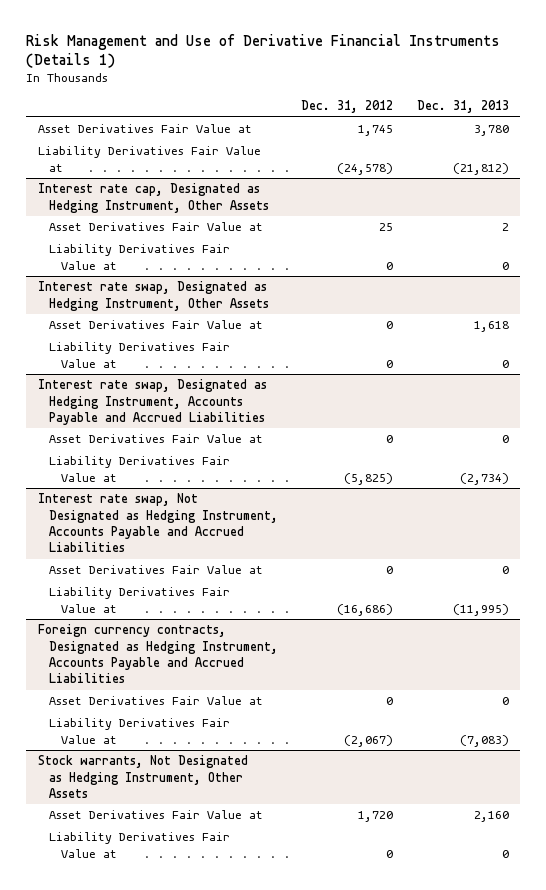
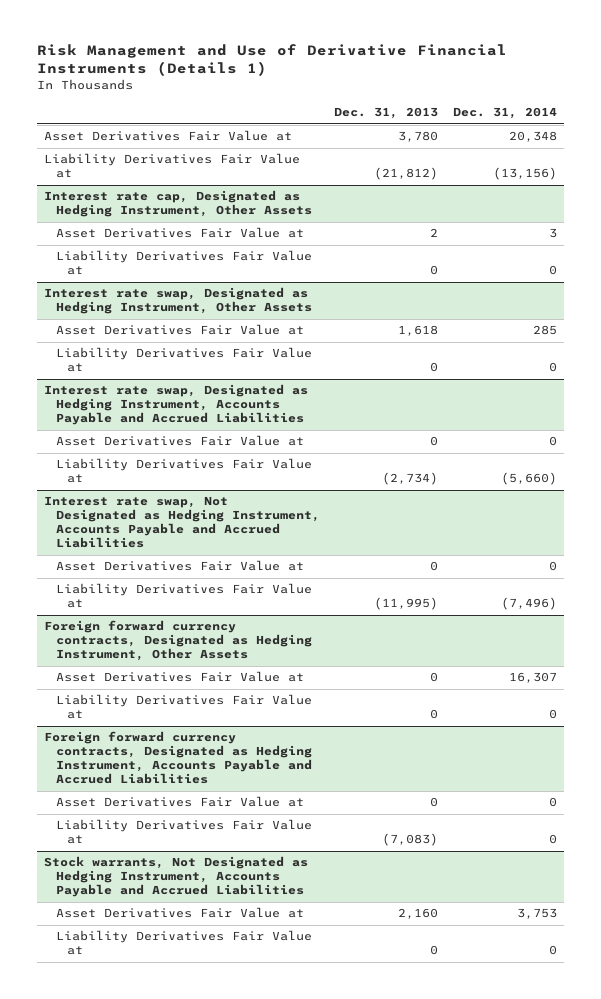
- | Dec. 31, 2012 | Dec. 31, 2013
+ | Dec. 31, 2013 | Dec. 31, 2014
- Foreign currency contracts, Designated as Hedging Instrument, Accounts Payable and Accrued Liabilities
+ Foreign forward currency contracts, Designated as Hedging Instrument, Other Assets
+ Liability Derivatives Fair Value at | 0 | 0
+ Foreign forward currency contracts, Designated as Hedging Instrument, Accounts Payable and Accrued Liabilities
+ Asset Derivatives Fair Value at | 0 | 0
- Stock warrants, Not Designated as Hedging Instrument, Other Assets
+ Stock warrants, Not Designated as Hedging Instrument, Accounts Payable and Accrued Liabilities

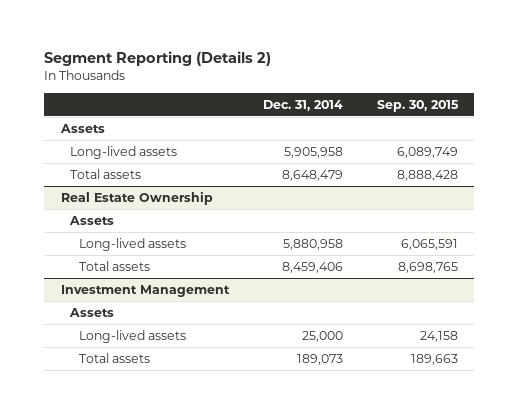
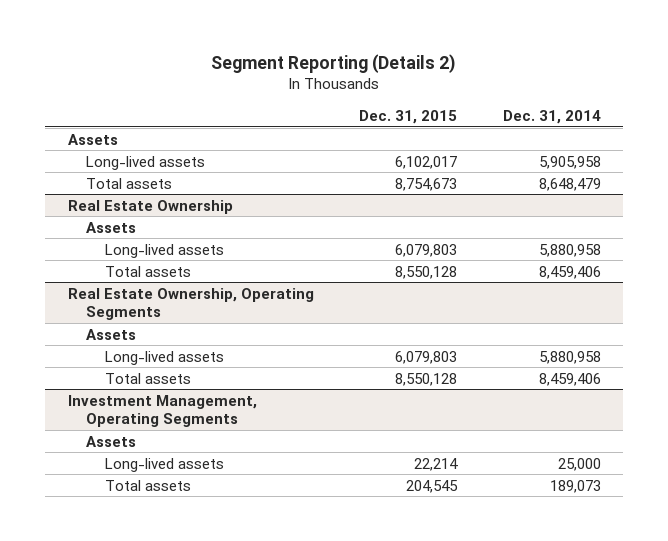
- | Dec. 31, 2014 | Sep. 30, 2015
+ | Dec. 31, 2015 | Dec. 31, 2014
- Investment Management
+ Real Estate Ownership, Operating Segments
+ Long-lived assets | 6,079,803 | 5,880,958
+ Total assets | 8,550,128 | 8,459,406
+ Investment Management, Operating Segments
+ Assets

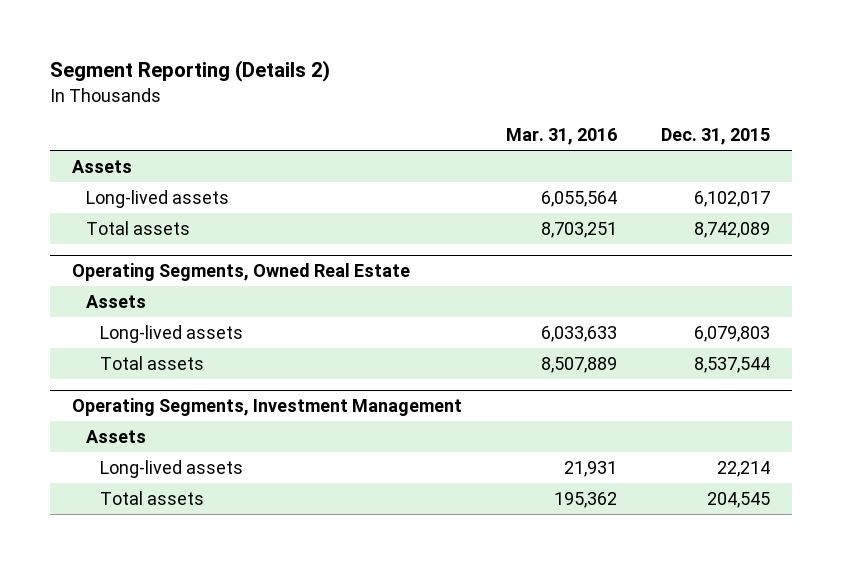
- | Dec. 31, 2015 | Dec. 31, 2014
+ | Mar. 31, 2016 | Dec. 31, 2015
- Total assets | 8,754,673 | 8,648,479
- Real Estate Ownership
- Assets
- Long-lived assets | 6,079,803 | 5,880,958
- Total assets | 8,550,128 | 8,459,406
- Real Estate Ownership, Operating Segments
+ Total assets | 8,703,251 | 8,742,089
+ Operating Segments, Owned Real Estate
- Total assets | 8,550,128 | 8,459,406
- Investment Management, Operating Segments
+ Total assets | 8,507,889 | 8,537,544
+ Operating Segments, Investment Management

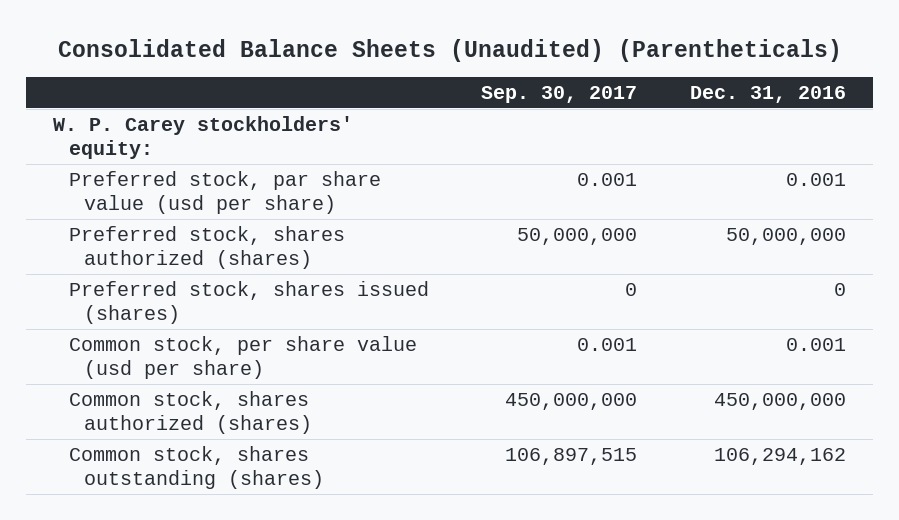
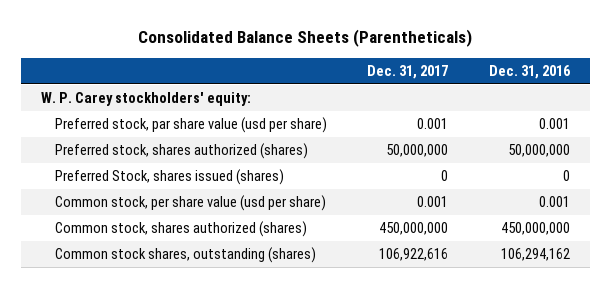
- Consolidated Balance Sheets (Unaudited) (Parentheticals)
+ Consolidated Balance Sheets (Parentheticals)
- | Sep. 30, 2017 | Dec. 31, 2016
+ | Dec. 31, 2017 | Dec. 31, 2016
- Preferred stock, shares issued (shares) | 0 | 0
+ Preferred Stock, shares issued (shares) | 0 | 0
- Common stock, shares outstanding (shares) | 106,897,515 | 106,294,162
+ Common stock shares, outstanding (shares) | 106,922,616 | 106,294,162

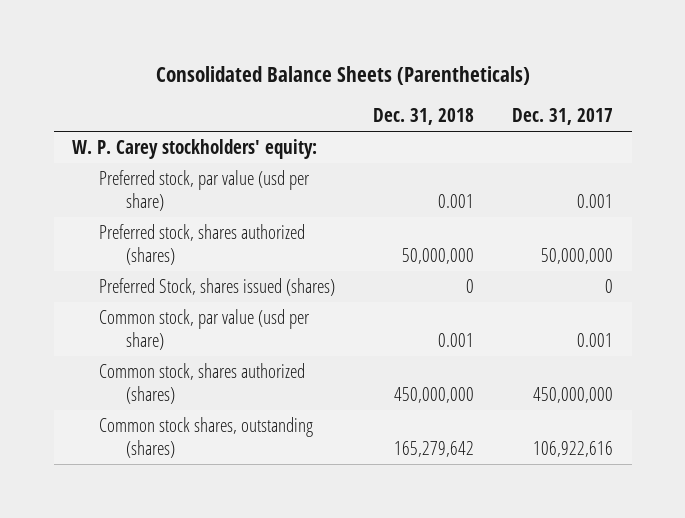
- | Dec. 31, 2017 | Dec. 31, 2016
+ | Dec. 31, 2018 | Dec. 31, 2017
- Preferred stock, par share value (usd per share) | 0.001 | 0.001
+ Preferred stock, par value (usd per share) | 0.001 | 0.001
- Common stock, per share value (usd per share) | 0.001 | 0.001
+ Common stock, par value (usd per share) | 0.001 | 0.001

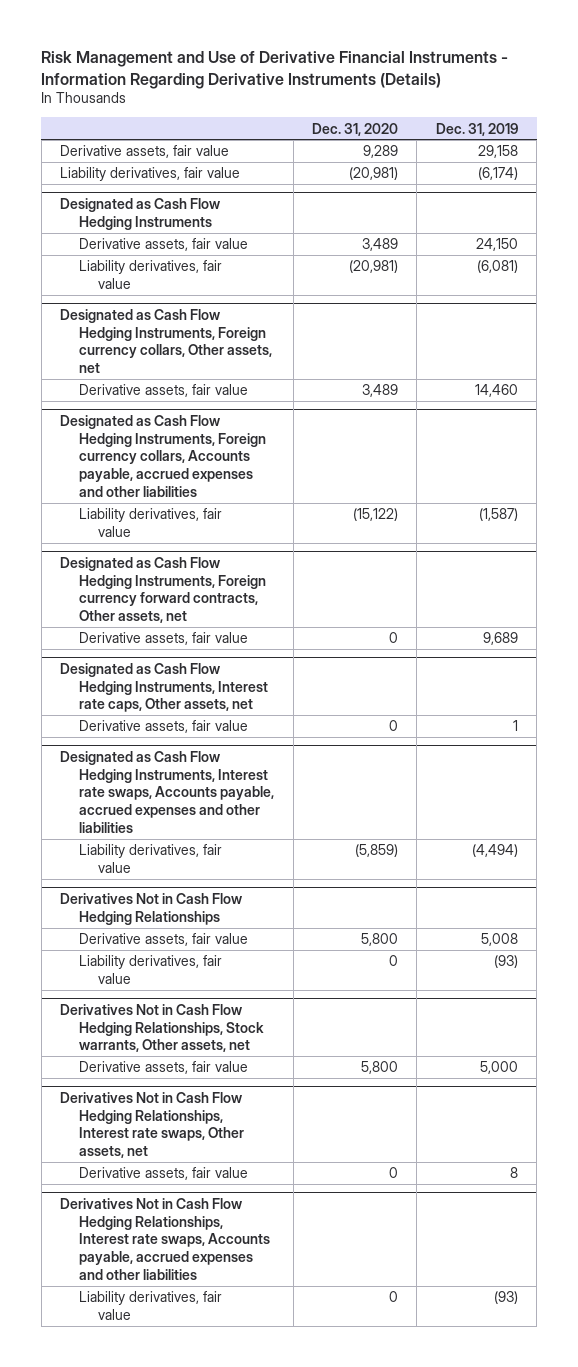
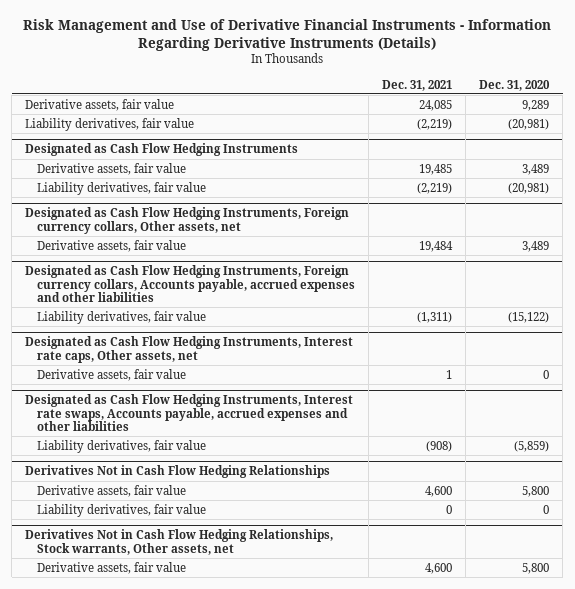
- | Dec. 31, 2020 | Dec. 31, 2019
+ | Dec. 31, 2021 | Dec. 31, 2020
- Designated as Cash Flow Hedging Instruments, Foreign currency forward contracts, Other assets, net
- Derivative assets, fair value | 0 | 9,689
- Derivatives Not in Cash Flow Hedging Relationships, Interest rate swaps, Other assets, net
- Derivative assets, fair value | 0 | 8
- Derivatives Not in Cash Flow Hedging Relationships, Interest rate swaps, Accounts payable, accrued expenses and other liabilities
- Liability derivatives, fair value | 0 | (93)

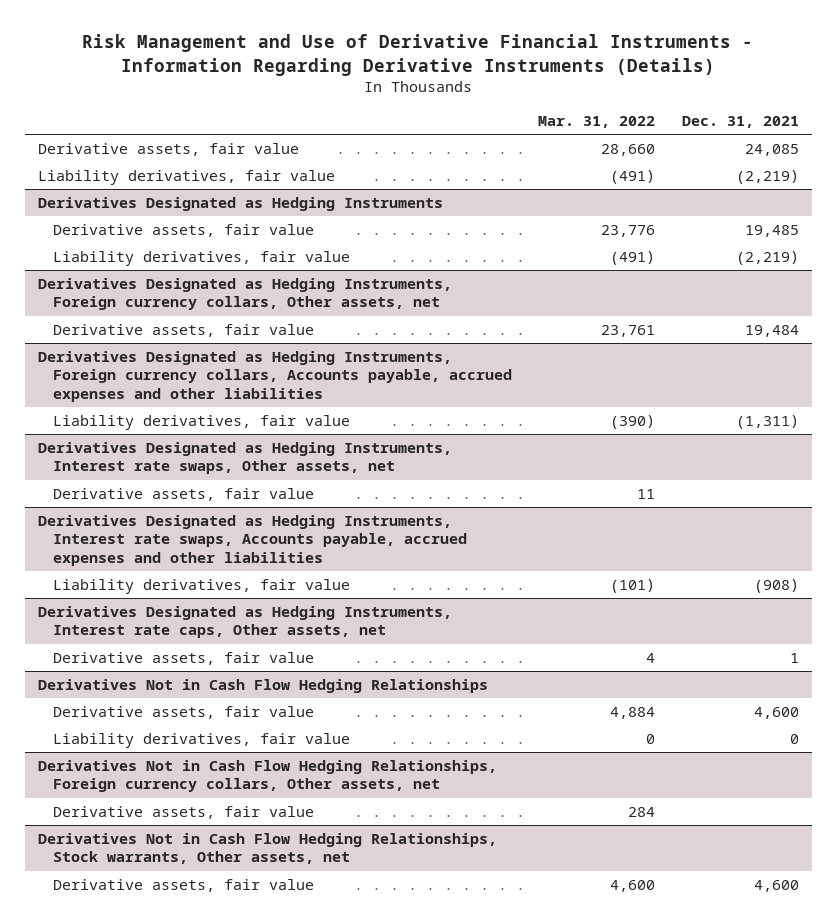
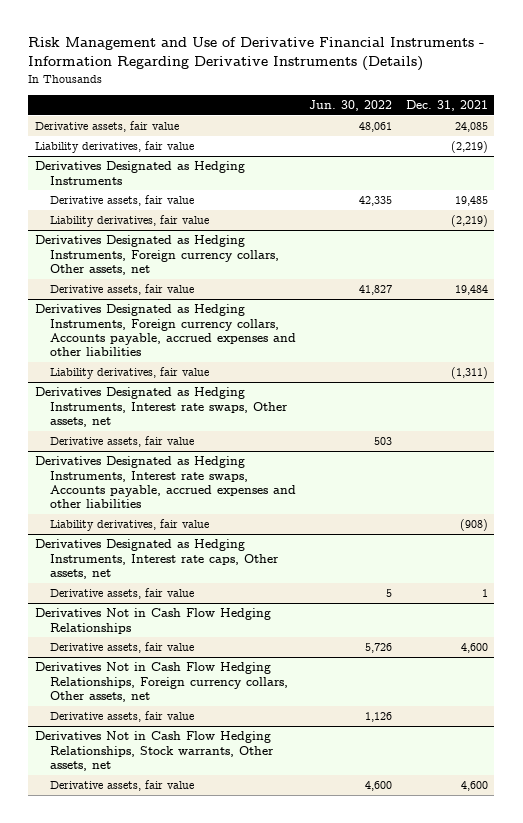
- | Mar. 31, 2022 | Dec. 31, 2021
+ | Jun. 30, 2022 | Dec. 31, 2021
@ Derivatives Not in Cash Flow Hedging Relationships
- Liability derivatives, fair value | 0 | 0

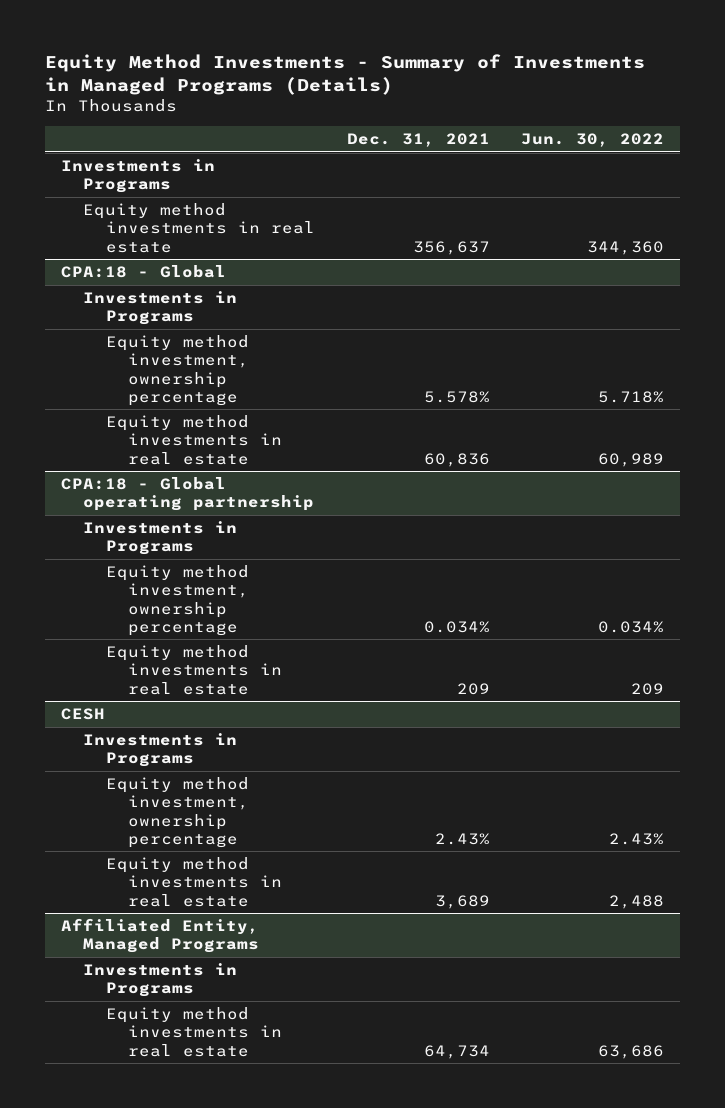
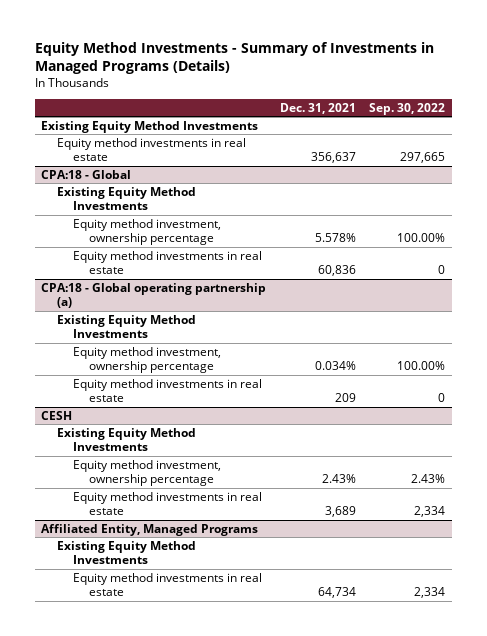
- | Dec. 31, 2021 | Jun. 30, 2022
+ | Dec. 31, 2021 | Sep. 30, 2022
- Investments in Programs
+ Existing Equity Method Investments
@ CPA:18 - Global
- Investments in Programs
+ Existing Equity Method Investments
- CPA:18 - Global operating partnership
- Investments in Programs
+ CPA:18 - Global operating partnership (a)
+ Existing Equity Method Investments
@ CESH
- Investments in Programs
+ Existing Equity Method Investments
@ Affiliated Entity, Managed Programs
- Investments in Programs
+ Existing Equity Method Investments

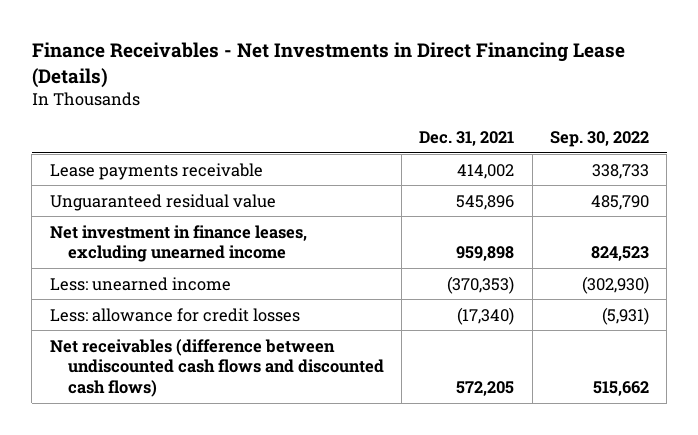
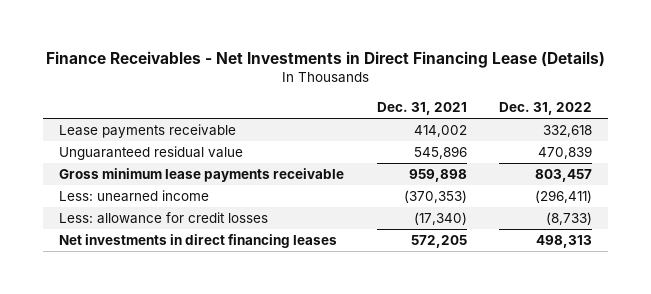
- | Dec. 31, 2021 | Sep. 30, 2022
+ | Dec. 31, 2021 | Dec. 31, 2022
- Net investment in finance leases, excluding unearned income | 959,898 | 824,523
+ Gross minimum lease payments receivable | 959,898 | 803,457
- Net receivables (difference between undiscounted cash flows and discounted cash flows) | 572,205 | 515,662
+ Net investments in direct financing leases | 572,205 | 498,313

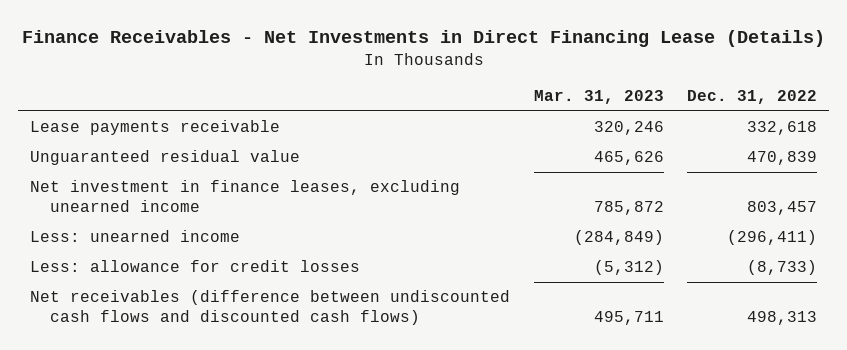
- | Dec. 31, 2021 | Dec. 31, 2022
+ | Mar. 31, 2023 | Dec. 31, 2022
- Gross minimum lease payments receivable | 959,898 | 803,457
+ Net investment in finance leases, excluding unearned income | 785,872 | 803,457
- Net investments in direct financing leases | 572,205 | 498,313
+ Net receivables (difference between undiscounted cash flows and discounted cash flows) | 495,711 | 498,313

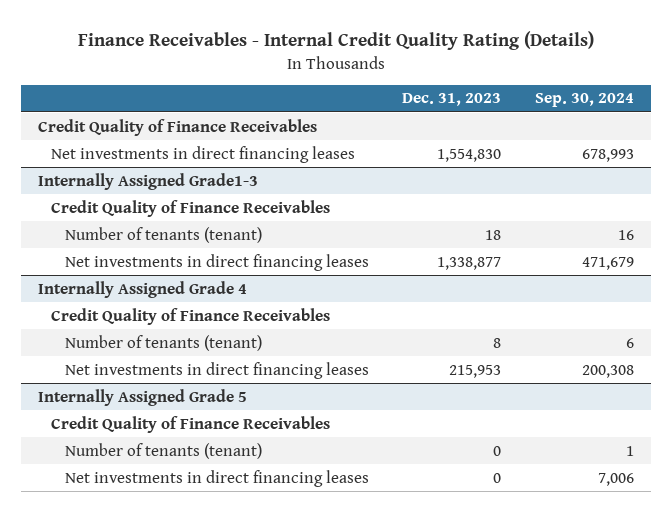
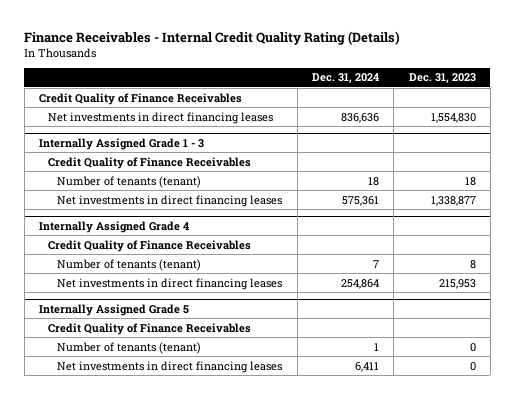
- | Dec. 31, 2023 | Sep. 30, 2024
+ | Dec. 31, 2024 | Dec. 31, 2023
- Internally Assigned Grade1-3
+ Internally Assigned Grade 1 - 3

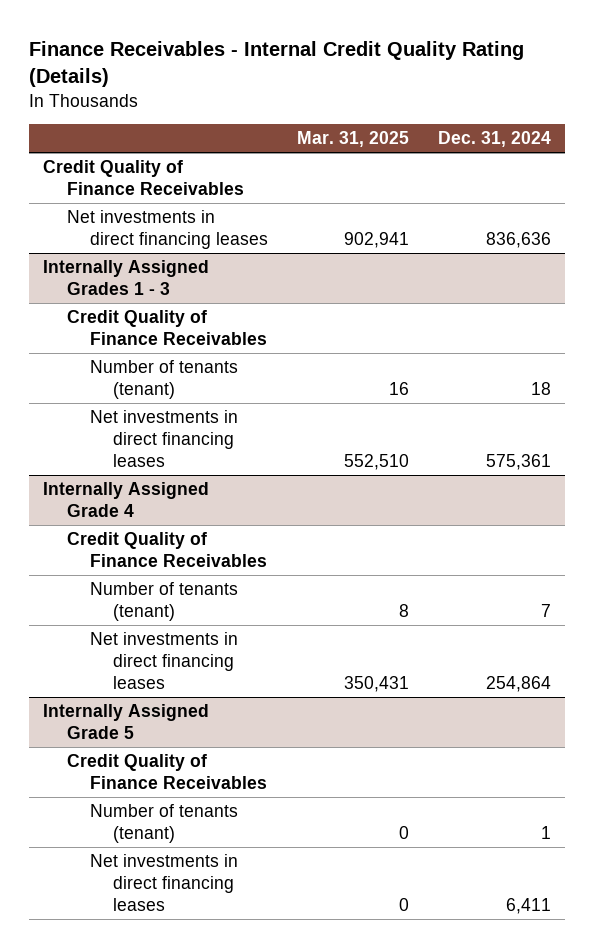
- | Dec. 31, 2024 | Dec. 31, 2023
+ | Mar. 31, 2025 | Dec. 31, 2024
- Internally Assigned Grade 1 - 3
+ Internally Assigned Grades 1 - 3

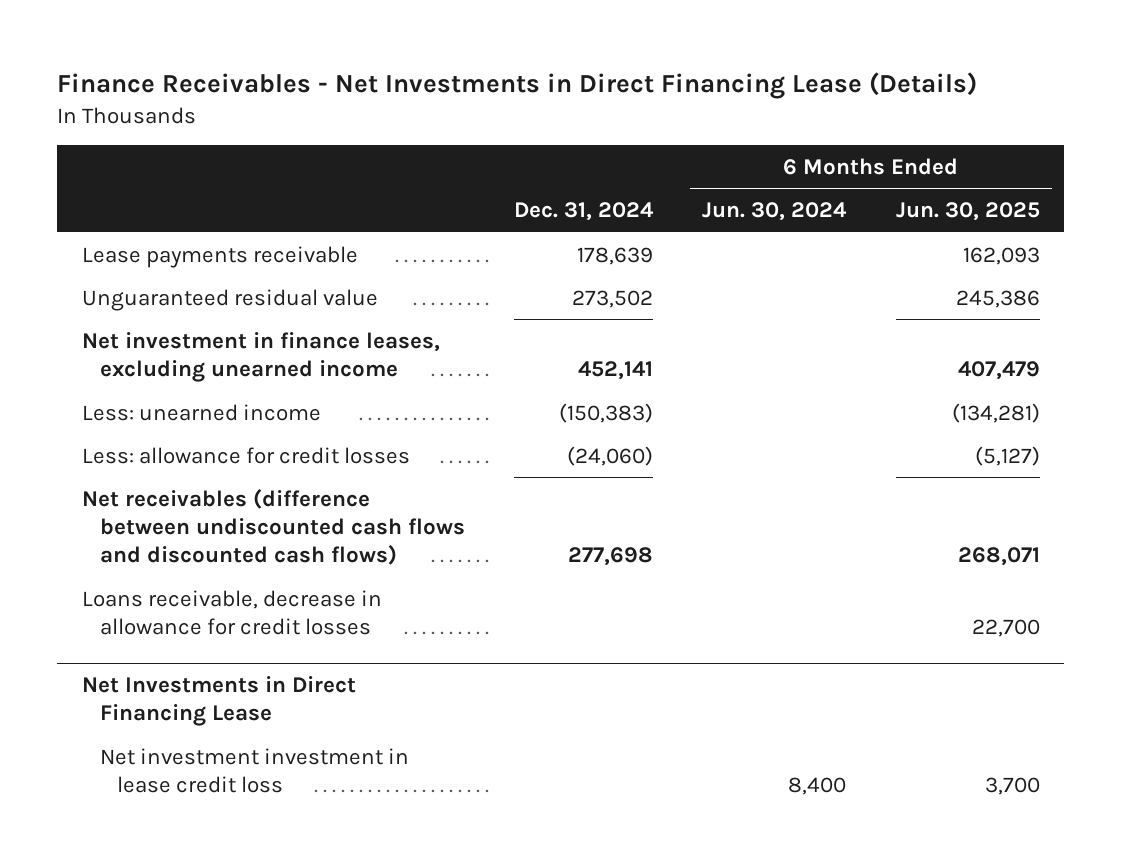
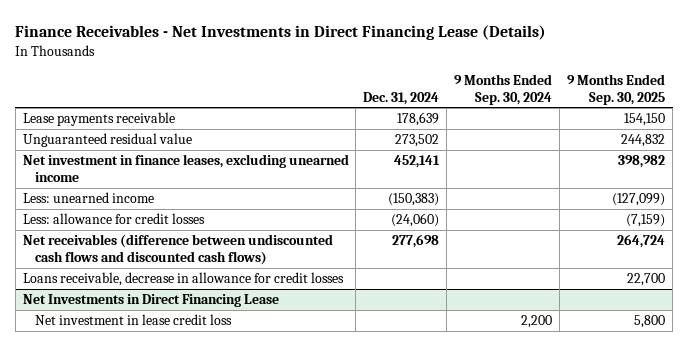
- | Dec. 31, 2024 | 6 Months Ended Jun. 30, 2024 | 6 Months Ended Jun. 30, 2025
+ | Dec. 31, 2024 | 9 Months Ended Sep. 30, 2024 | 9 Months Ended Sep. 30, 2025
@ Net Investments in Direct Financing Lease
- Net investment investment in lease credit loss | | 8,400 | 3,700
+ Net investment in lease credit loss | | 2,200 | 5,800

